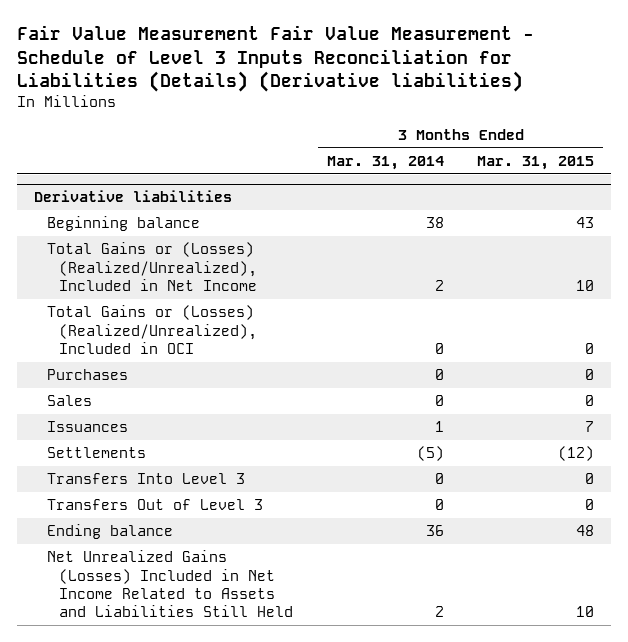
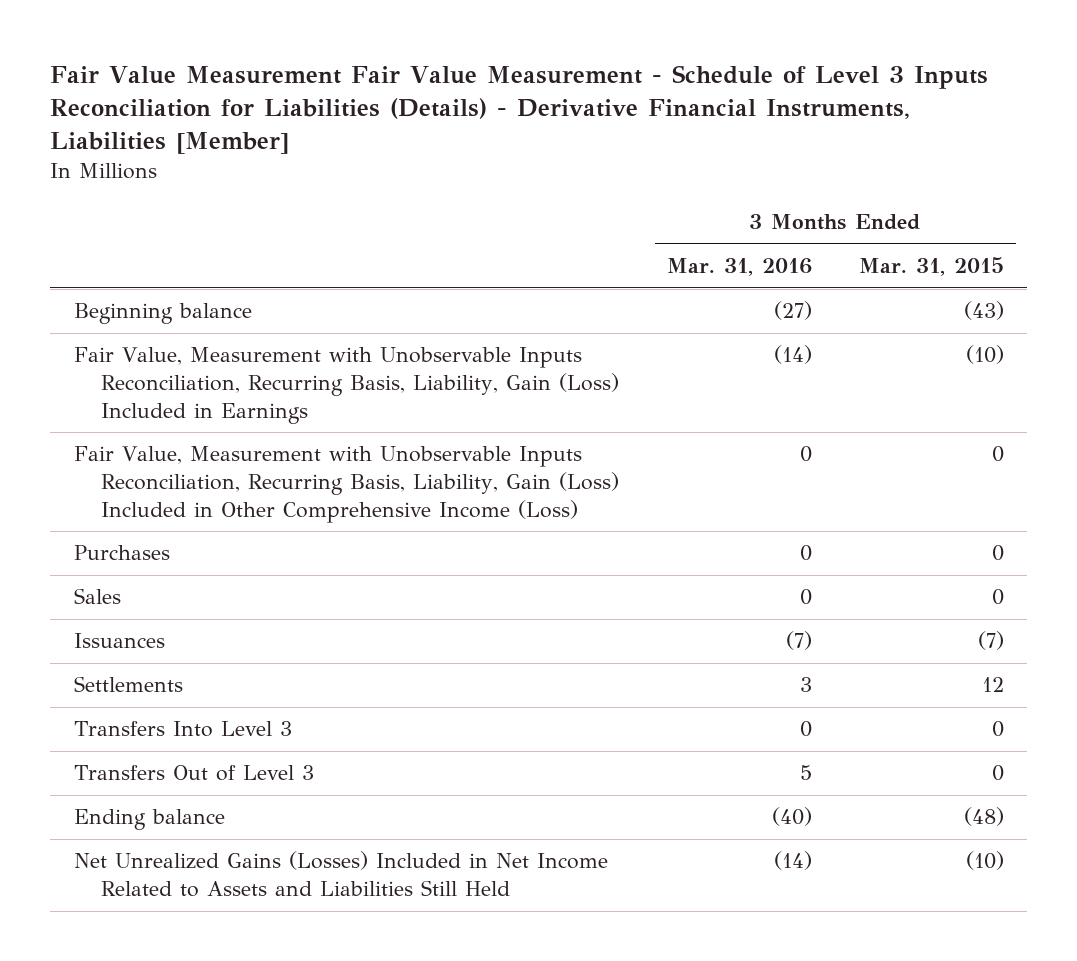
- Fair Value Measurement Fair Value Measurement - Schedule of Level 3 Inputs Reconciliation for Liabilities (Details) (Derivative liabilities)
+ Fair Value Measurement Fair Value Measurement - Schedule of Level 3 Inputs Reconciliation for Liabilities (Details) - Derivative Financial Instruments, Liabilities [Member]
- | 3 Months Ended Mar. 31, 2014 | 3 Months Ended Mar. 31, 2015
+ | 3 Months Ended Mar. 31, 2016 | 3 Months Ended Mar. 31, 2015
- Derivative liabilities
- Beginning balance | 38 | 43
- Total Gains or (Losses) (Realized/Unrealized), Included in Net Income | 2 | 10
- Total Gains or (Losses) (Realized/Unrealized), Included in OCI | 0 | 0
+ Beginning balance | (27) | (43)
+ Fair Value, Measurement with Unobservable Inputs Reconciliation, Recurring Basis, Liability, Gain (Loss) Included in Earnings | (14) | (10)
+ Fair Value, Measurement with Unobservable Inputs Reconciliation, Recurring Basis, Liability, Gain (Loss) Included in Other Comprehensive Income (Loss) | 0 | 0
- Issuances | 1 | 7
- Settlements | (5) | (12)
+ Issuances | (7) | (7)
+ Settlements | 3 | 12
- Ending balance | 36 | 48
- Net Unrealized Gains (Losses) Included in Net Income Related to Assets and Liabilities Still Held | 2 | 10
+ Ending balance | (40) | (48)
+ Net Unrealized Gains (Losses) Included in Net Income Related to Assets and Liabilities Still Held | (14) | (10)

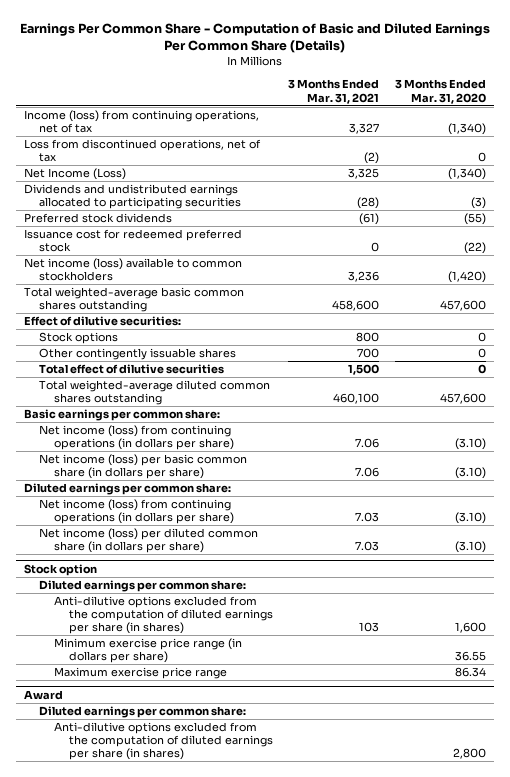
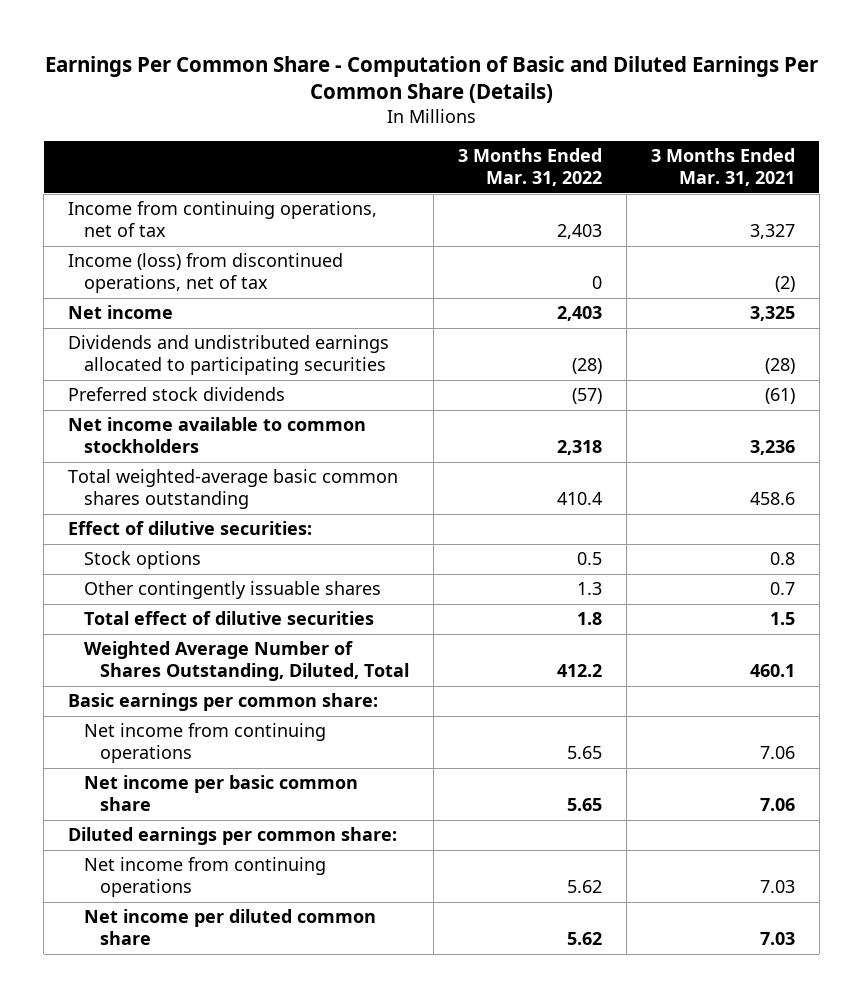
- | 3 Months Ended Mar. 31, 2021 | 3 Months Ended Mar. 31, 2020
+ | 3 Months Ended Mar. 31, 2022 | 3 Months Ended Mar. 31, 2021
- Income (loss) from continuing operations, net of tax | 3,327 | (1,340)
- Loss from discontinued operations, net of tax | (2) | 0
- Net Income (Loss) | 3,325 | (1,340)
+ Income from continuing operations, net of tax | 2,403 | 3,327
+ Income (loss) from discontinued operations, net of tax | 0 | (2)
+ Net income | 2,403 | 3,325
- Issuance cost for redeemed preferred stock | 0 | (22)
- Net income (loss) available to common stockholders | 3,236 | (1,420)
- Total weighted-average basic common shares outstanding | 458,600 | 457,600
+ Net income available to common stockholders | 2,318 | 3,236
+ Total weighted-average basic common shares outstanding | 410.4 | 458.6
- Stock options | 800 | 0
- Other contingently issuable shares | 700 | 0
- Total effect of dilutive securities | 1,500 | 0
- Total weighted-average diluted common shares outstanding | 460,100 | 457,600
+ Stock options | 0.5 | 0.8
+ Other contingently issuable shares | 1.3 | 0.7
+ Total effect of dilutive securities | 1.8 | 1.5
+ Weighted Average Number of Shares Outstanding, Diluted, Total | 412.2 | 460.1
- Net income (loss) from continuing operations (in dollars per share) | 7.06 | (3.10)
- Net income (loss) per basic common share (in dollars per share) | 7.06 | (3.10)
- Diluted earnings per common share:
- Net income (loss) from continuing operations (in dollars per share) | 7.03 | (3.10)
- Net income (loss) per diluted common share (in dollars per share) | 7.03 | (3.10)
- Stock option
- Diluted earnings per common share:
- Anti-dilutive options excluded from the computation of diluted earnings per share (in shares) | 103 | 1,600
- Minimum exercise price range (in dollars per share) | | 36.55
- Maximum exercise price range | | 86.34
- Award
+ Net income from continuing operations | 5.65 | 7.06
+ Net income per basic common share | 5.65 | 7.06
- Anti-dilutive options excluded from the computation of diluted earnings per share (in shares) | | 2,800
+ Net income from continuing operations | 5.62 | 7.03
+ Net income per diluted common share | 5.62 | 7.03

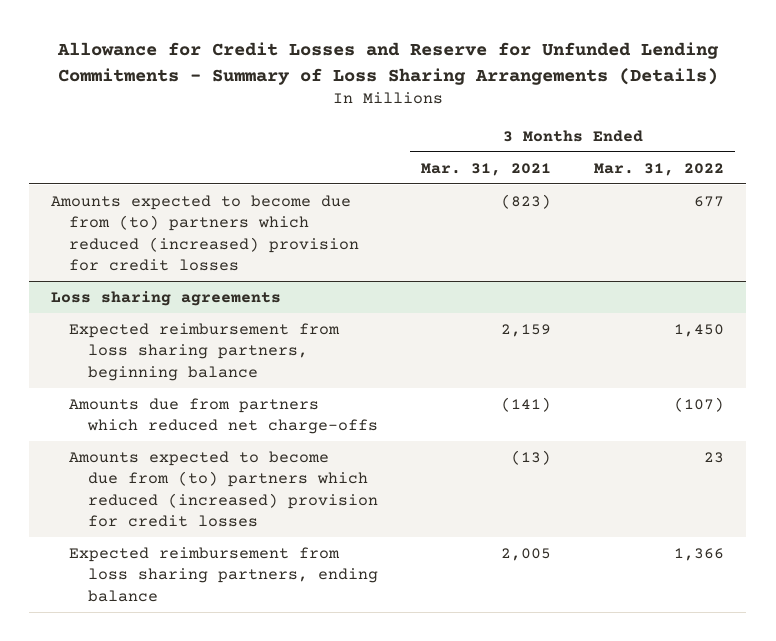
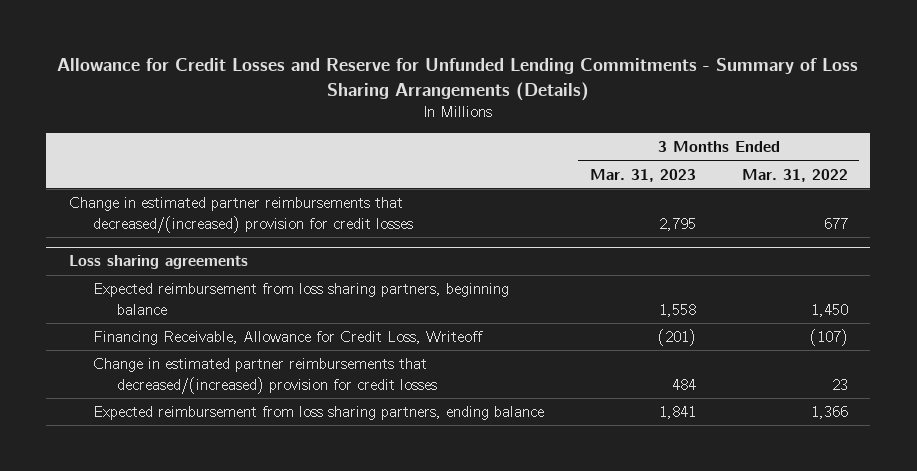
- | 3 Months Ended Mar. 31, 2021 | 3 Months Ended Mar. 31, 2022
+ | 3 Months Ended Mar. 31, 2023 | 3 Months Ended Mar. 31, 2022
- Amounts expected to become due from (to) partners which reduced (increased) provision for credit losses | (823) | 677
+ Change in estimated partner reimbursements that decreased/(increased) provision for credit losses | 2,795 | 677
@ Loss sharing agreements
- Amounts due from partners which reduced net charge-offs | (141) | (107)
- Amounts expected to become due from (to) partners which reduced (increased) provision for credit losses | (13) | 23
+ Financing Receivable, Allowance for Credit Loss, Writeoff | (201) | (107)
+ Change in estimated partner reimbursements that decreased/(increased) provision for credit losses | 484 | 23

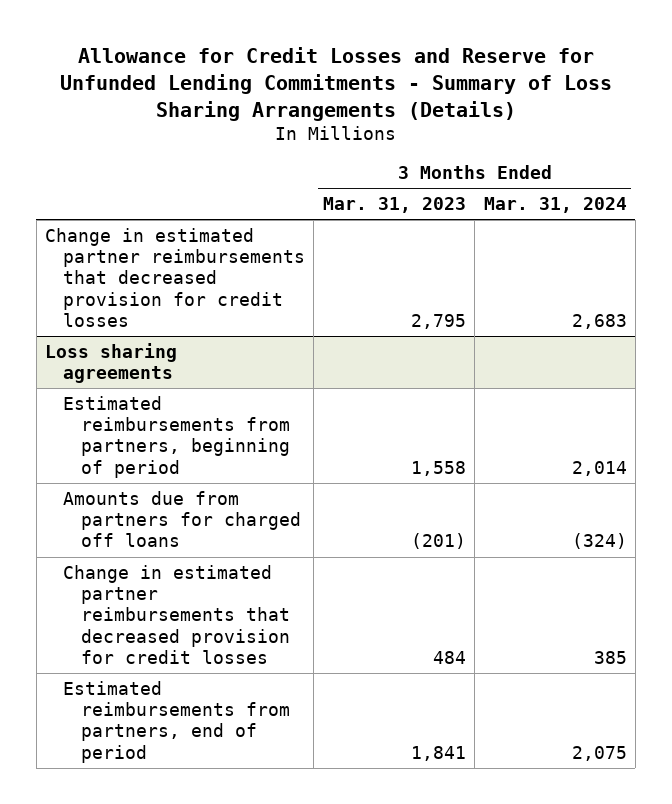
- | 3 Months Ended Mar. 31, 2023 | 3 Months Ended Mar. 31, 2022
+ | 3 Months Ended Mar. 31, 2023 | 3 Months Ended Mar. 31, 2024
- Change in estimated partner reimbursements that decreased/(increased) provision for credit losses | 2,795 | 677
+ Change in estimated partner reimbursements that decreased provision for credit losses | 2,795 | 2,683
@ Loss sharing agreements
- Expected reimbursement from loss sharing partners, beginning balance | 1,558 | 1,450
- Financing Receivable, Allowance for Credit Loss, Writeoff | (201) | (107)
- Change in estimated partner reimbursements that decreased/(increased) provision for credit losses | 484 | 23
- Expected reimbursement from loss sharing partners, ending balance | 1,841 | 1,366
+ Estimated reimbursements from partners, beginning of period | 1,558 | 2,014
+ Amounts due from partners for charged off loans | (201) | (324)
+ Change in estimated partner reimbursements that decreased provision for credit losses | 484 | 385
+ Estimated reimbursements from partners, end of period | 1,841 | 2,075

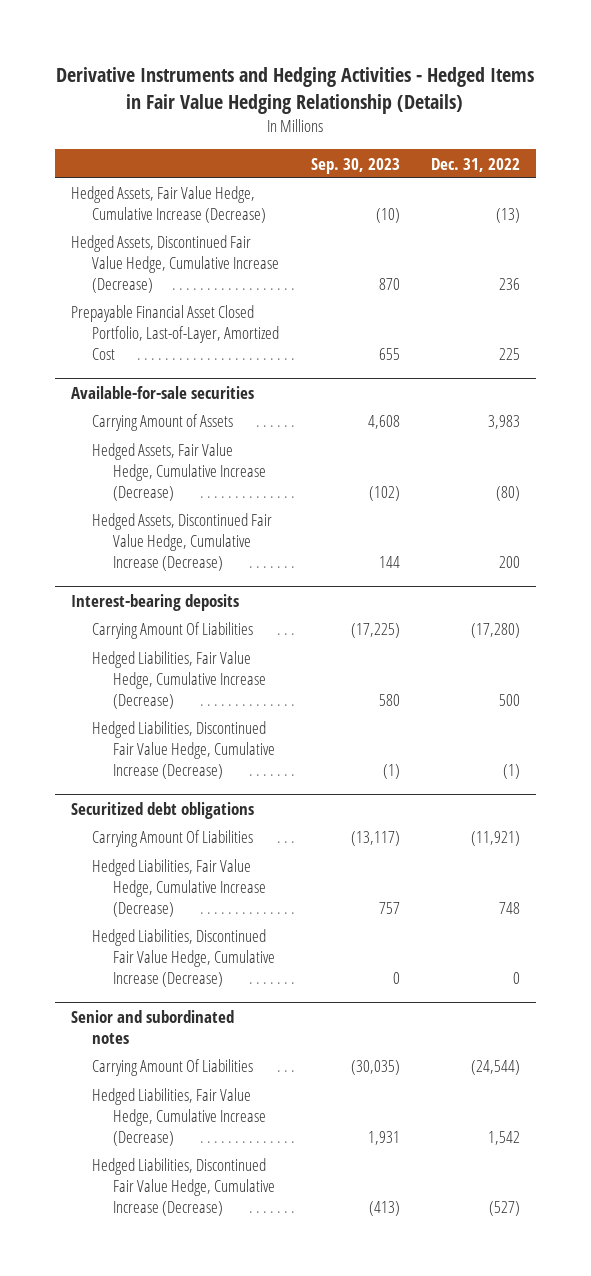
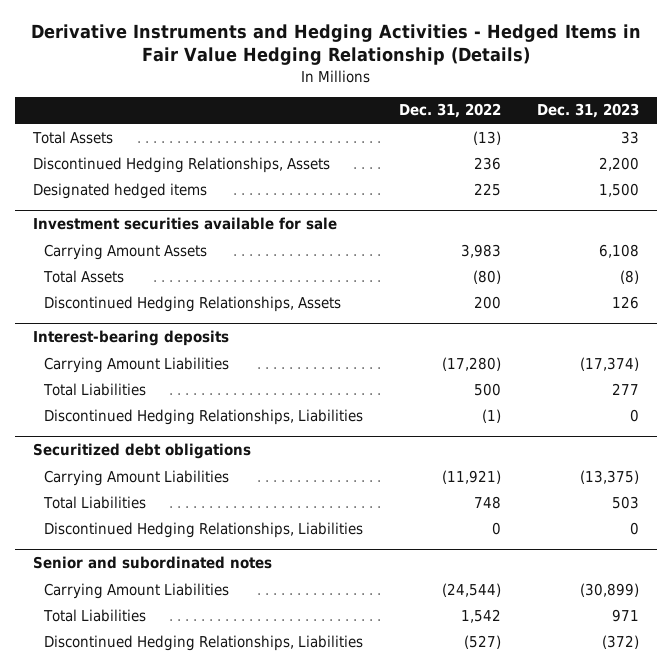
- | Sep. 30, 2023 | Dec. 31, 2022
+ | Dec. 31, 2022 | Dec. 31, 2023
- Hedged Assets, Fair Value Hedge, Cumulative Increase (Decrease) | (10) | (13)
- Hedged Assets, Discontinued Fair Value Hedge, Cumulative Increase (Decrease) | 870 | 236
- Prepayable Financial Asset Closed Portfolio, Last-of-Layer, Amortized Cost | 655 | 225
- Available-for-sale securities
- Carrying Amount of Assets | 4,608 | 3,983
- Hedged Assets, Fair Value Hedge, Cumulative Increase (Decrease) | (102) | (80)
- Hedged Assets, Discontinued Fair Value Hedge, Cumulative Increase (Decrease) | 144 | 200
+ Total Assets | (13) | 33
+ Discontinued Hedging Relationships, Assets | 236 | 2,200
+ Designated hedged items | 225 | 1,500
+ Investment securities available for sale
+ Carrying Amount Assets | 3,983 | 6,108
+ Total Assets | (80) | (8)
+ Discontinued Hedging Relationships, Assets | 200 | 126
@ Interest-bearing deposits
- Carrying Amount Of Liabilities | (17,225) | (17,280)
- Hedged Liabilities, Fair Value Hedge, Cumulative Increase (Decrease) | 580 | 500
- Hedged Liabilities, Discontinued Fair Value Hedge, Cumulative Increase (Decrease) | (1) | (1)
+ Carrying Amount Liabilities | (17,280) | (17,374)
+ Total Liabilities | 500 | 277
+ Discontinued Hedging Relationships, Liabilities | (1) | 0
@ Securitized debt obligations
- Carrying Amount Of Liabilities | (13,117) | (11,921)
- Hedged Liabilities, Fair Value Hedge, Cumulative Increase (Decrease) | 757 | 748
- Hedged Liabilities, Discontinued Fair Value Hedge, Cumulative Increase (Decrease) | 0 | 0
+ Carrying Amount Liabilities | (11,921) | (13,375)
+ Total Liabilities | 748 | 503
+ Discontinued Hedging Relationships, Liabilities | 0 | 0
@ Senior and subordinated notes
- Carrying Amount Of Liabilities | (30,035) | (24,544)
- Hedged Liabilities, Fair Value Hedge, Cumulative Increase (Decrease) | 1,931 | 1,542
- Hedged Liabilities, Discontinued Fair Value Hedge, Cumulative Increase (Decrease) | (413) | (527)
+ Carrying Amount Liabilities | (24,544) | (30,899)
+ Total Liabilities | 1,542 | 971
+ Discontinued Hedging Relationships, Liabilities | (527) | (372)

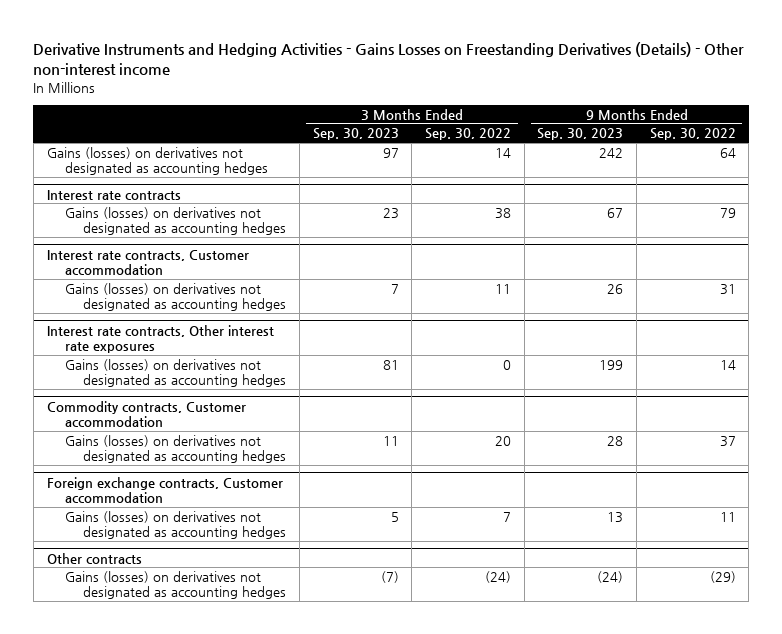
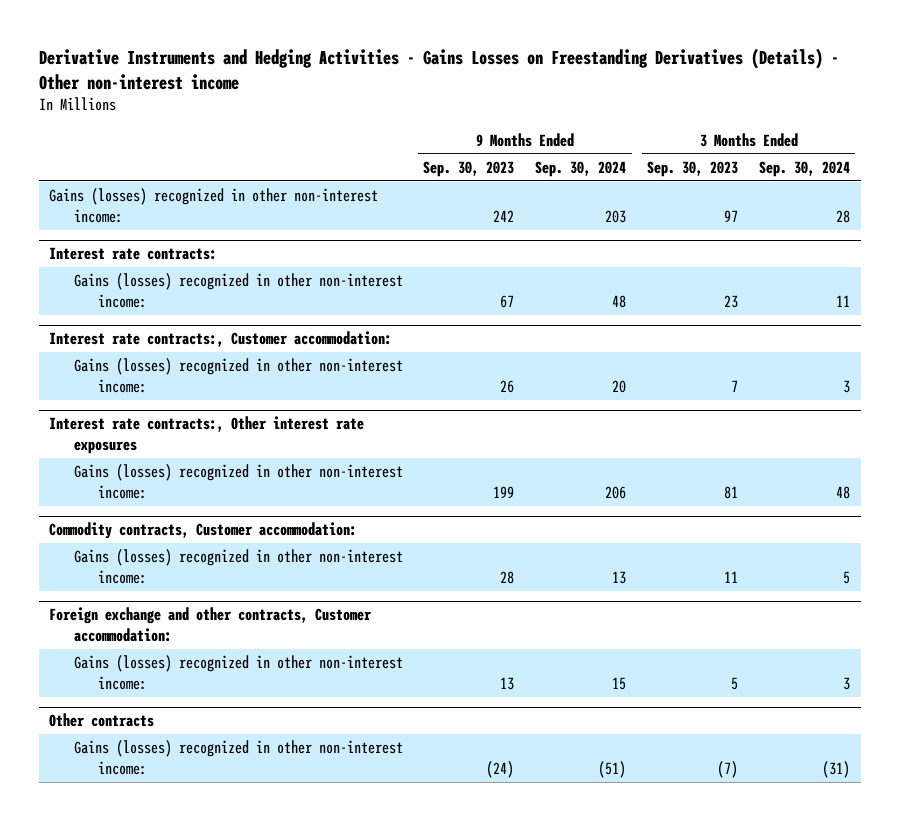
- | 3 Months Ended Sep. 30, 2023 | 3 Months Ended Sep. 30, 2022 | 9 Months Ended Sep. 30, 2023 | 9 Months Ended Sep. 30, 2022
+ | 9 Months Ended Sep. 30, 2023 | 9 Months Ended Sep. 30, 2024 | 3 Months Ended Sep. 30, 2023 | 3 Months Ended Sep. 30, 2024
- Gains (losses) on derivatives not designated as accounting hedges | 97 | 14 | 242 | 64
- Interest rate contracts
- Gains (losses) on derivatives not designated as accounting hedges | 23 | 38 | 67 | 79
- Interest rate contracts, Customer accommodation
- Gains (losses) on derivatives not designated as accounting hedges | 7 | 11 | 26 | 31
- Interest rate contracts, Other interest rate exposures
- Gains (losses) on derivatives not designated as accounting hedges | 81 | 0 | 199 | 14
- Commodity contracts, Customer accommodation
- Gains (losses) on derivatives not designated as accounting hedges | 11 | 20 | 28 | 37
- Foreign exchange contracts, Customer accommodation
- Gains (losses) on derivatives not designated as accounting hedges | 5 | 7 | 13 | 11
+ Gains (losses) recognized in other non-interest income: | 242 | 203 | 97 | 28
+ Interest rate contracts:
+ Gains (losses) recognized in other non-interest income: | 67 | 48 | 23 | 11
+ Interest rate contracts:, Customer accommodation:
+ Gains (losses) recognized in other non-interest income: | 26 | 20 | 7 | 3
+ Interest rate contracts:, Other interest rate exposures
+ Gains (losses) recognized in other non-interest income: | 199 | 206 | 81 | 48
+ Commodity contracts, Customer accommodation:
+ Gains (losses) recognized in other non-interest income: | 28 | 13 | 11 | 5
+ Foreign exchange and other contracts, Customer accommodation:
+ Gains (losses) recognized in other non-interest income: | 13 | 15 | 5 | 3
@ Other contracts
- Gains (losses) on derivatives not designated as accounting hedges | (7) | (24) | (24) | (29)
+ Gains (losses) recognized in other non-interest income: | (24) | (51) | (7) | (31)

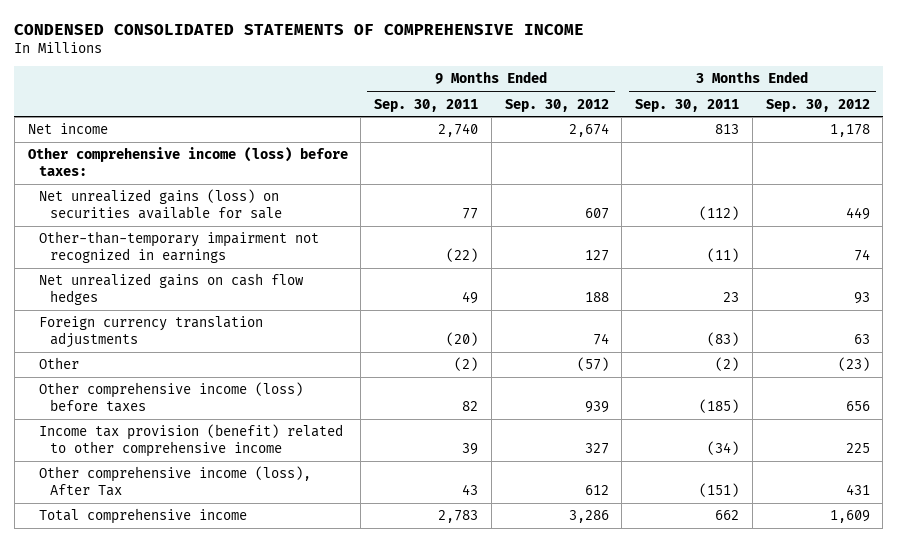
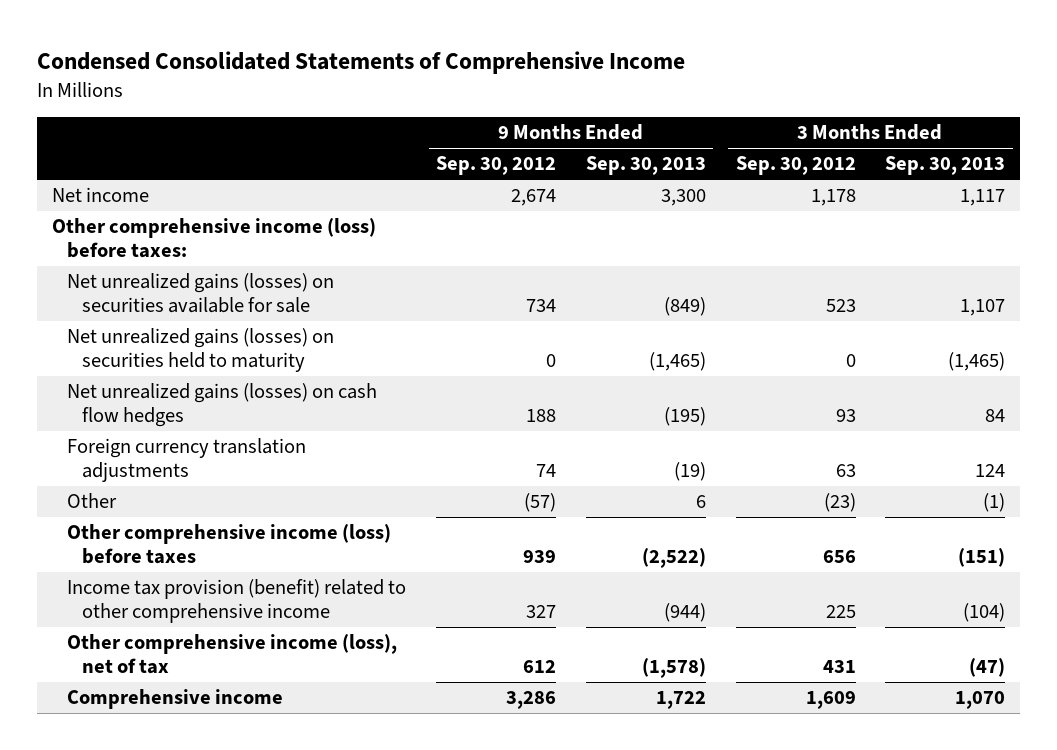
- CONDENSED CONSOLIDATED STATEMENTS OF COMPREHENSIVE INCOME
+ Condensed Consolidated Statements of Comprehensive Income
- | 9 Months Ended Sep. 30, 2011 | 9 Months Ended Sep. 30, 2012 | 3 Months Ended Sep. 30, 2011 | 3 Months Ended Sep. 30, 2012
+ | 9 Months Ended Sep. 30, 2012 | 9 Months Ended Sep. 30, 2013 | 3 Months Ended Sep. 30, 2012 | 3 Months Ended Sep. 30, 2013
- Net unrealized gains (loss) on securities available for sale | 77 | 607 | (112) | 449
- Other-than-temporary impairment not recognized in earnings | (22) | 127 | (11) | 74
- Net unrealized gains on cash flow hedges | 49 | 188 | 23 | 93
+ Net unrealized gains (losses) on securities available for sale | 734 | (849) | 523 | 1,107
+ Net unrealized gains (losses) on securities held to maturity | 0 | (1,465) | 0 | (1,465)
+ Net unrealized gains (losses) on cash flow hedges | 188 | (195) | 93 | 84
- Other comprehensive income (loss), After Tax | 43 | 612 | (151) | 431
- Total comprehensive income | 2,783 | 3,286 | 662 | 1,609
+ Other comprehensive income (loss), net of tax | 612 | (1,578) | 431 | (47)
+ Comprehensive income | 3,286 | 1,722 | 1,609 | 1,070

